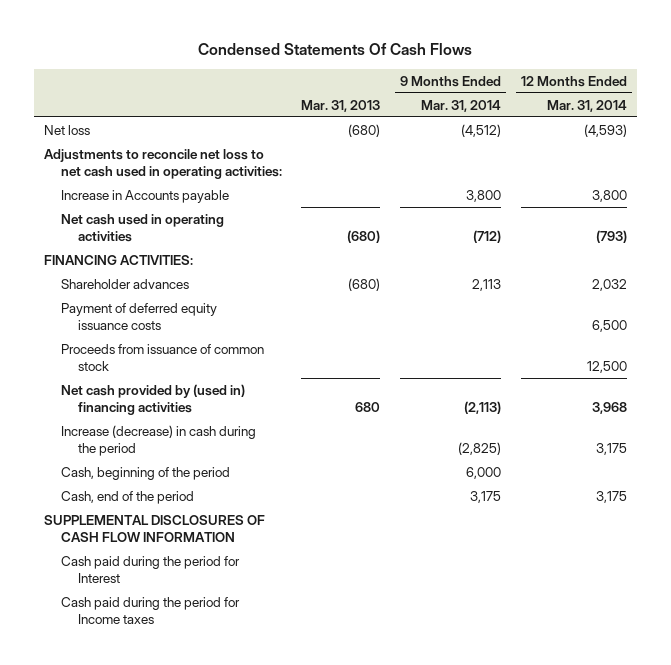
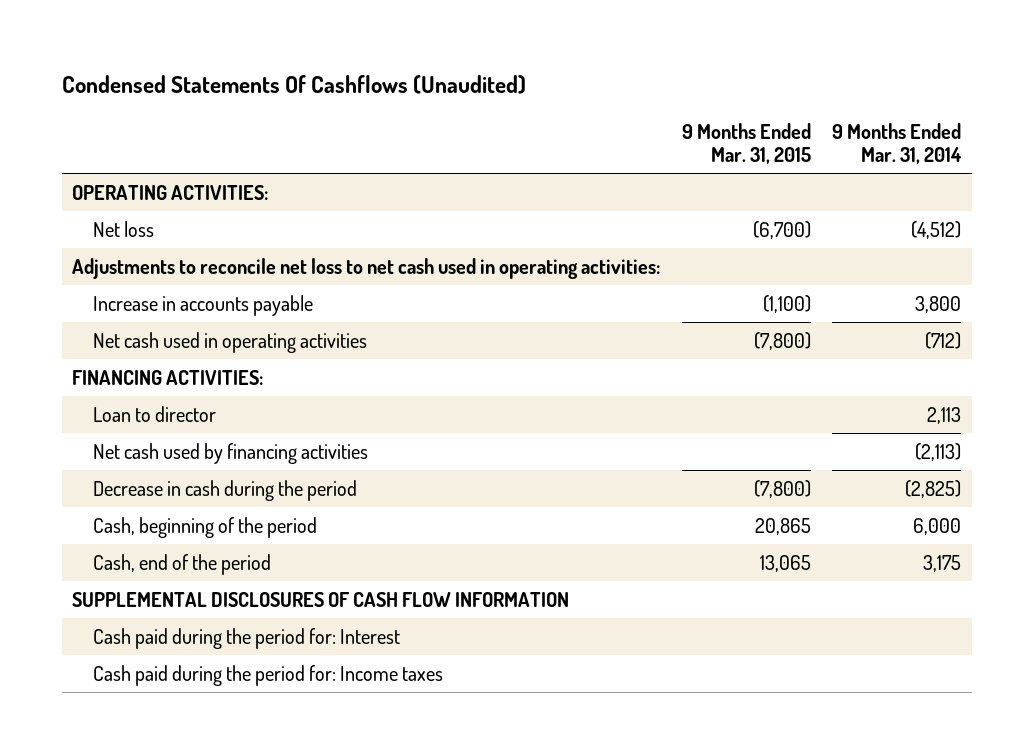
- Condensed Statements Of Cash Flows
+ Condensed Statements Of Cashflows (Unaudited)
- | Mar. 31, 2013 | 9 Months Ended Mar. 31, 2014 | 12 Months Ended Mar. 31, 2014
+ | 9 Months Ended Mar. 31, 2015 | 9 Months Ended Mar. 31, 2014
+ OPERATING ACTIVITIES:
- Increase in Accounts payable | | 3,800 | 3,800
+ Increase in accounts payable | (1,100) | 3,800
- Shareholder advances | (680) | 2,113 | 2,032
- Payment of deferred equity issuance costs | | | 6,500
- Proceeds from issuance of common stock | | | 12,500
- Net cash provided by (used in) financing activities | 680 | (2,113) | 3,968
- Increase (decrease) in cash during the period | | (2,825) | 3,175
+ Loan to director | | 2,113
+ Net cash used by financing activities | | (2,113)
+ Decrease in cash during the period | (7,800) | (2,825)
- Cash paid during the period for Interest
- Cash paid during the period for Income taxes
+ Cash paid during the period for: Interest
+ Cash paid during the period for: Income taxes

